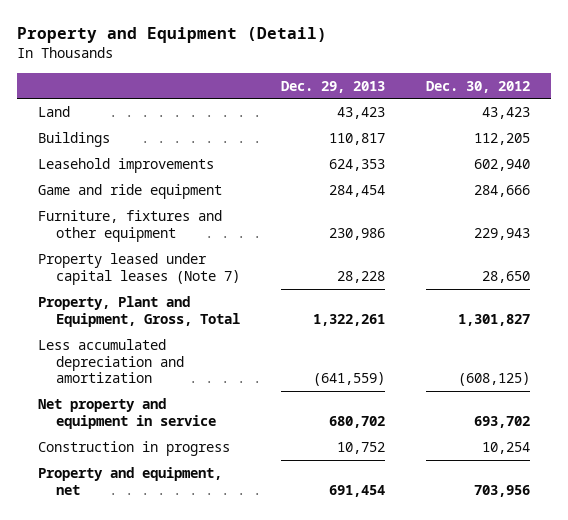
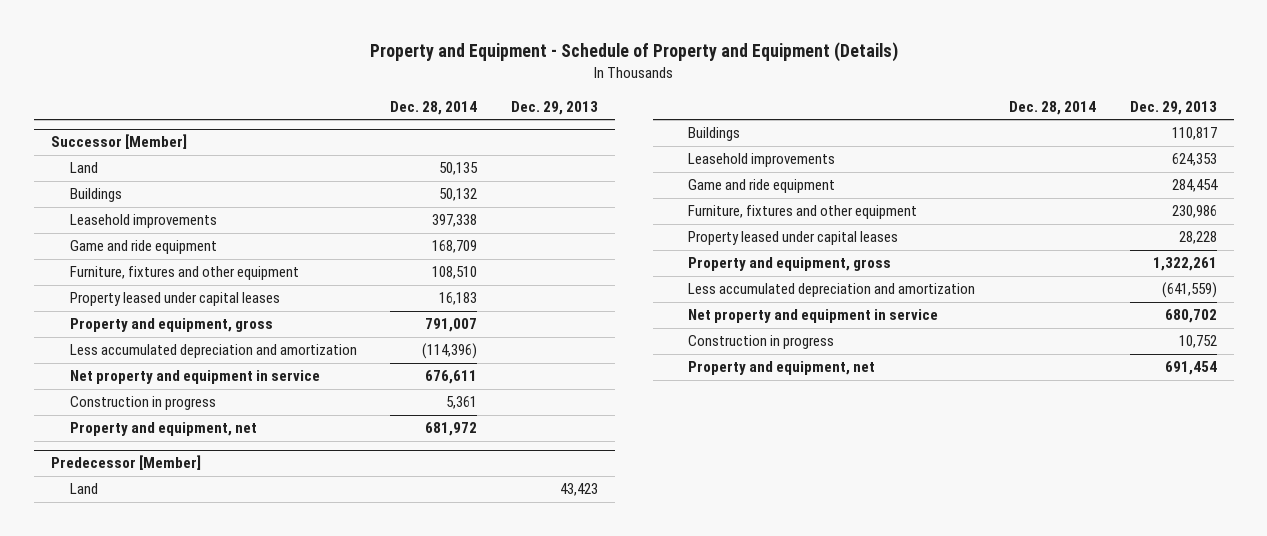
- Property and Equipment (Detail)
+ Property and Equipment - Schedule of Property and Equipment (Details)
- | Dec. 29, 2013 | Dec. 30, 2012
+ | Dec. 28, 2014 | Dec. 29, 2013
+ Successor [Member]
+ Land | 50,135 |
+ Buildings | 50,132 |
+ Leasehold improvements | 397,338 |
+ Game and ride equipment | 168,709 |
+ Furniture, fixtures and other equipment | 108,510 |
+ Property leased under capital leases | 16,183 |
+ Property and equipment, gross | 791,007 |
+ Less accumulated depreciation and amortization | (114,396) |
+ Net property and equipment in service | 676,611 |
+ Construction in progress | 5,361 |
+ Property and equipment, net | 681,972 |
+ Predecessor [Member]
- Property leased under capital leases (Note 7) | 28,228 | 28,650
- Property, Plant and Equipment, Gross, Total | 1,322,261 | 1,301,827
+ Property leased under capital leases | | 28,228
+ Property and equipment, gross | | 1,322,261

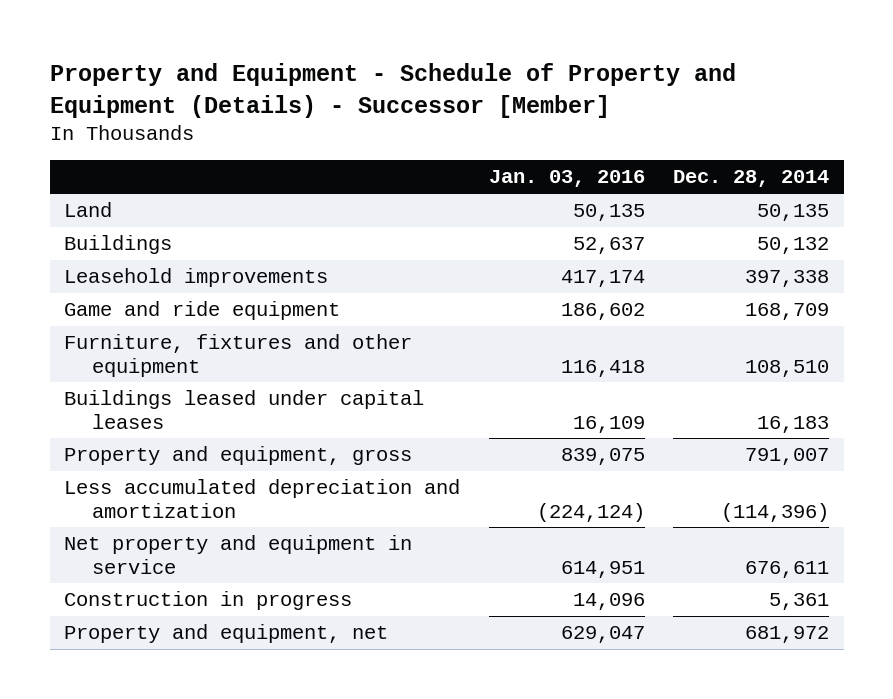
- Property and Equipment - Schedule of Property and Equipment (Details)
+ Property and Equipment - Schedule of Property and Equipment (Details) - Successor [Member]
- | Dec. 28, 2014 | Dec. 29, 2013
+ | Jan. 03, 2016 | Dec. 28, 2014
- Successor [Member]
- Property leased under capital leases | 16,183 |
+ Buildings leased under capital leases | 16,109 | 16,183
- Predecessor [Member]
- Land | | 43,423
- Buildings | | 110,817
- Leasehold improvements | | 624,353
- Game and ride equipment | | 284,454
- Furniture, fixtures and other equipment | | 230,986
- Property leased under capital leases | | 28,228
- Property and equipment, gross | | 1,322,261
- Less accumulated depreciation and amortization | | (641,559)
- Net property and equipment in service | | 680,702
- Construction in progress | | 10,752
- Property and equipment, net | | 691,454

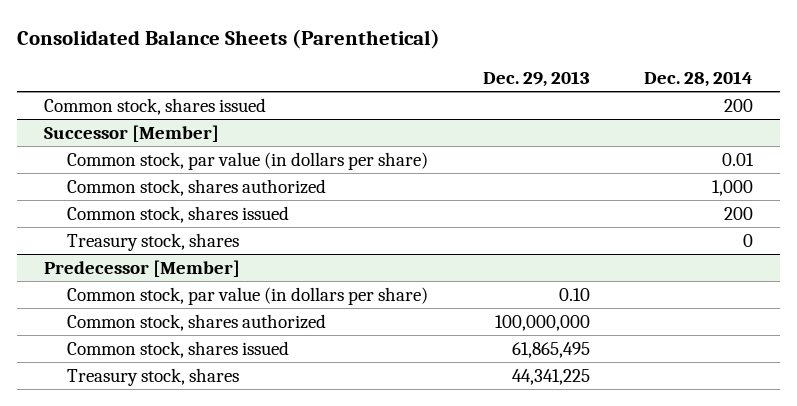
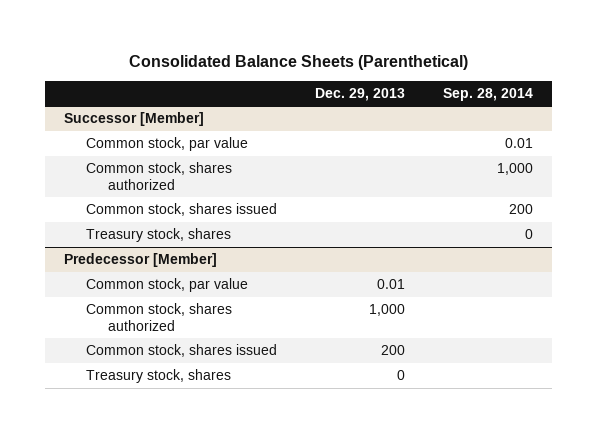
- | Dec. 29, 2013 | Dec. 28, 2014
+ | Dec. 29, 2013 | Sep. 28, 2014
- Common stock, shares issued | | 200
@ Successor [Member]
- Common stock, par value (in dollars per share) | | 0.01
+ Common stock, par value | | 0.01
@ Predecessor [Member]
- Common stock, par value (in dollars per share) | 0.10 |
- Common stock, shares authorized | 100,000,000 |
- Common stock, shares issued | 61,865,495 |
- Treasury stock, shares | 44,341,225 |
+ Common stock, par value | 0.01 |
+ Common stock, shares authorized | 1,000 |
+ Common stock, shares issued | 200 |
+ Treasury stock, shares | 0 |

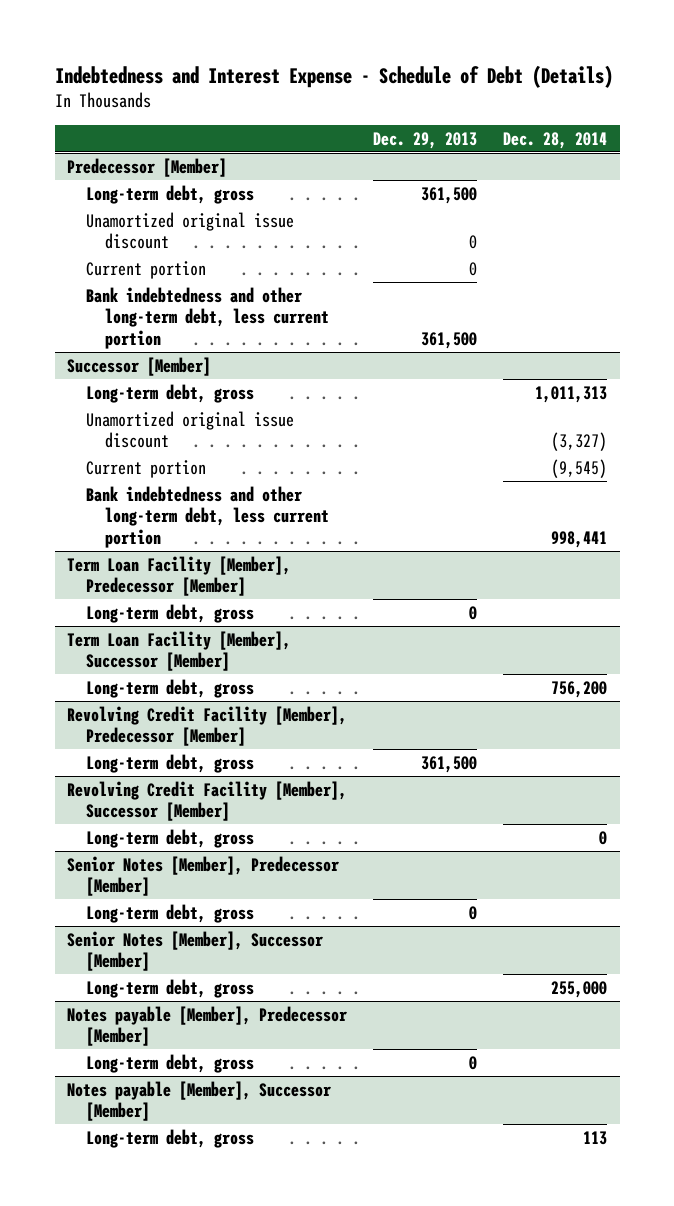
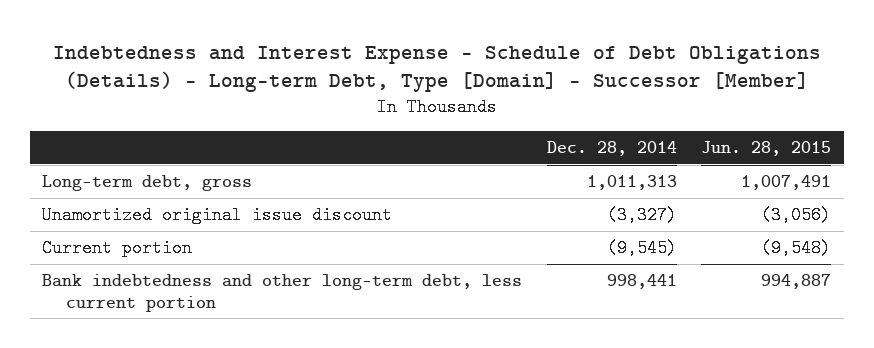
- Indebtedness and Interest Expense - Schedule of Debt (Details)
+ Indebtedness and Interest Expense - Schedule of Debt Obligations (Details) - Long-term Debt, Type [Domain] - Successor [Member]
- | Dec. 29, 2013 | Dec. 28, 2014
+ | Dec. 28, 2014 | Jun. 28, 2015
- Predecessor [Member]
- Long-term debt, gross | 361,500 |
- Unamortized original issue discount | 0 |
- Current portion | 0 |
- Bank indebtedness and other long-term debt, less current portion | 361,500 |
- Successor [Member]
- Term Loan Facility [Member], Predecessor [Member]
- Long-term debt, gross | 0 |
- Term Loan Facility [Member], Successor [Member]
- Long-term debt, gross | | 756,200
- Revolving Credit Facility [Member], Predecessor [Member]
- Long-term debt, gross | 361,500 |
- Revolving Credit Facility [Member], Successor [Member]
- Long-term debt, gross | | 0
- Senior Notes [Member], Predecessor [Member]
- Long-term debt, gross | 0 |
- Senior Notes [Member], Successor [Member]
- Long-term debt, gross | | 255,000
- Notes payable [Member], Predecessor [Member]
- Long-term debt, gross | 0 |
- Notes payable [Member], Successor [Member]
- Long-term debt, gross | | 113

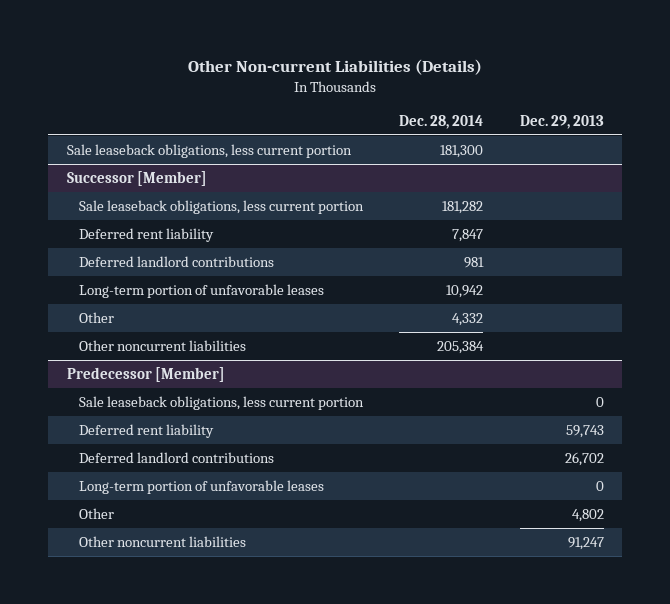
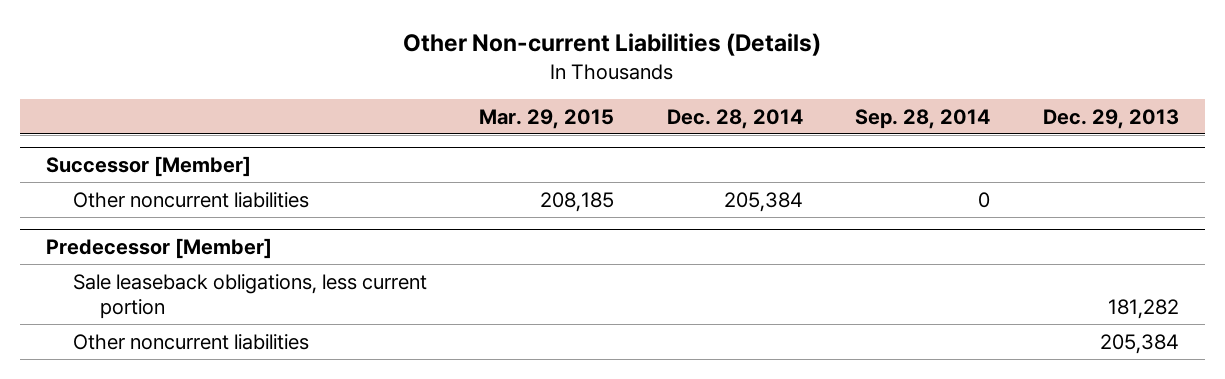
- | Dec. 28, 2014 | Dec. 29, 2013
+ | Mar. 29, 2015 | Dec. 28, 2014 | Sep. 28, 2014 | Dec. 29, 2013
- Sale leaseback obligations, less current portion | 181,300 |
@ Successor [Member]
- Sale leaseback obligations, less current portion | 181,282 |
- Deferred rent liability | 7,847 |
- Deferred landlord contributions | 981 |
- Long-term portion of unfavorable leases | 10,942 |
- Other | 4,332 |
@ Predecessor [Member]
- Sale leaseback obligations, less current portion | | 0
- Deferred rent liability | | 59,743
- Deferred landlord contributions | | 26,702
- Long-term portion of unfavorable leases | | 0
- Other | | 4,802
- Other noncurrent liabilities | | 91,247
+ Sale leaseback obligations, less current portion | | | | 181,282
+ Other noncurrent liabilities | | | | 205,384

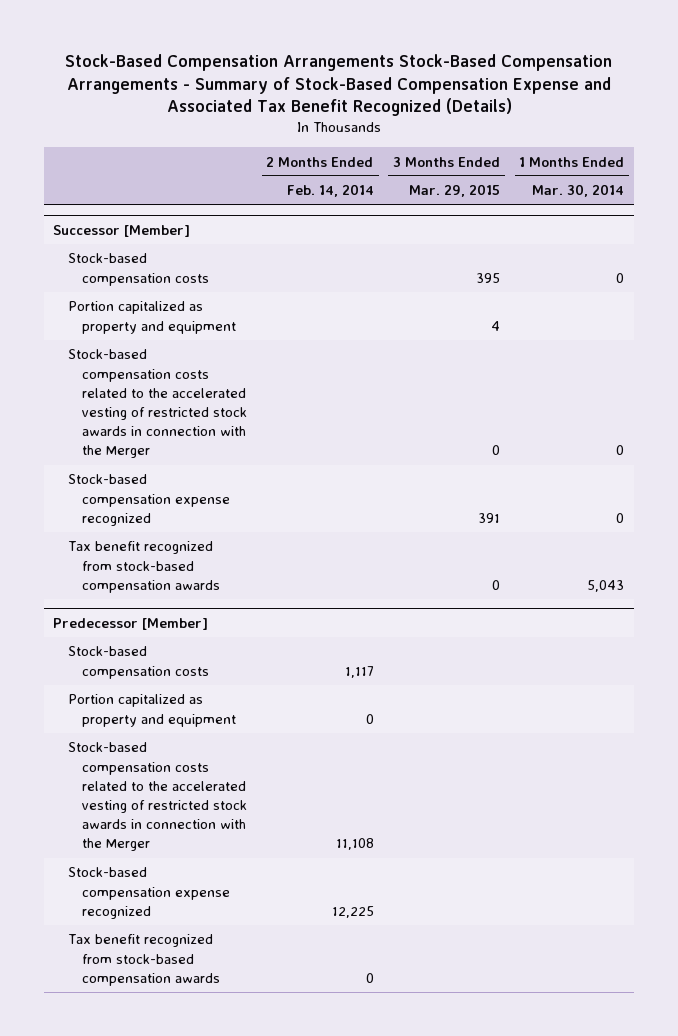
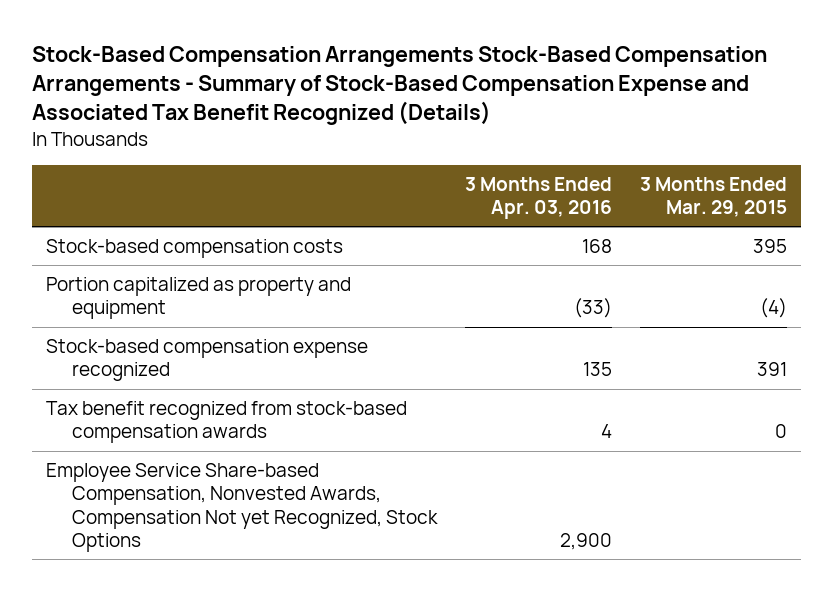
- | 2 Months Ended Feb. 14, 2014 | 3 Months Ended Mar. 29, 2015 | 1 Months Ended Mar. 30, 2014
+ | 3 Months Ended Apr. 03, 2016 | 3 Months Ended Mar. 29, 2015
- Successor [Member]
- Portion capitalized as property and equipment | | 4 |
- Stock-based compensation costs related to the accelerated vesting of restricted stock awards in connection with the Merger | | 0 | 0
+ Portion capitalized as property and equipment | (33) | (4)
- Predecessor [Member]
- Stock-based compensation costs | 1,117 | |
- Portion capitalized as property and equipment | 0 | |
- Stock-based compensation costs related to the accelerated vesting of restricted stock awards in connection with the Merger | 11,108 | |
- Stock-based compensation expense recognized | 12,225 | |
- Tax benefit recognized from stock-based compensation awards | 0 | |
+ Employee Service Share-based Compensation, Nonvested Awards, Compensation Not yet Recognized, Stock Options | 2,900 |

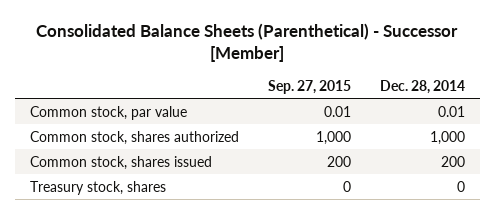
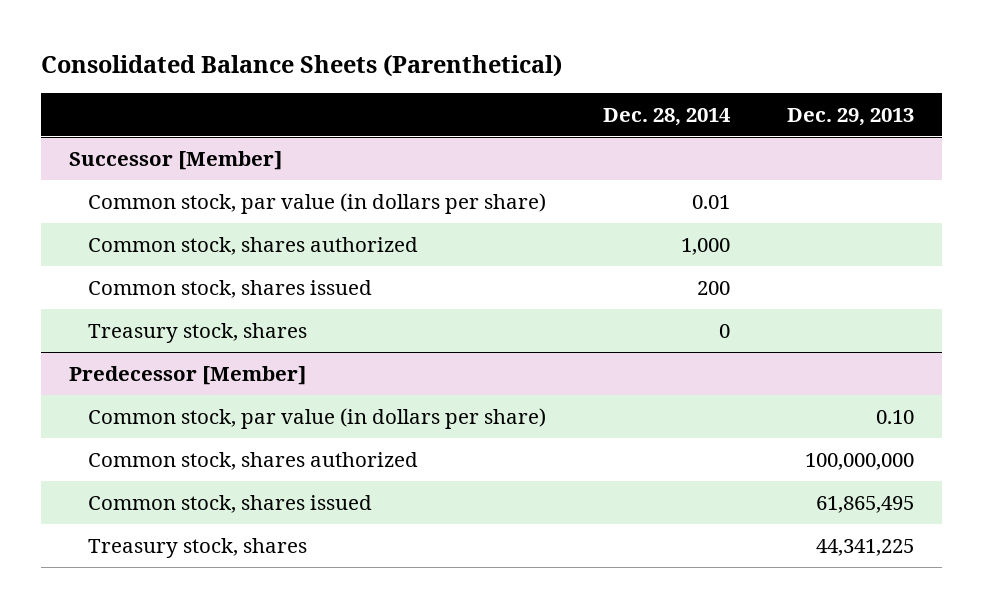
- Consolidated Balance Sheets (Parenthetical) - Successor [Member]
+ Consolidated Balance Sheets (Parenthetical)
- | Sep. 27, 2015 | Dec. 28, 2014
+ | Dec. 28, 2014 | Dec. 29, 2013
- Common stock, par value | 0.01 | 0.01
+ Successor [Member]
+ Common stock, par value (in dollars per share) | 0.01 |
+ Predecessor [Member]
+ Common stock, par value (in dollars per share) | | 0.10
+ Common stock, shares authorized | | 100,000,000
+ Common stock, shares issued | | 61,865,495
+ Treasury stock, shares | | 44,341,225

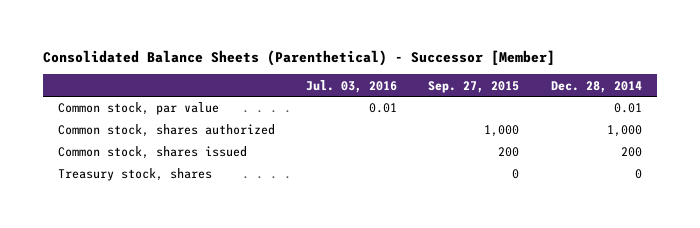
- Consolidated Balance Sheets (Parenthetical)
+ Consolidated Balance Sheets (Parenthetical) - Successor [Member]
- | Dec. 28, 2014 | Dec. 29, 2013
+ | Jul. 03, 2016 | Sep. 27, 2015 | Dec. 28, 2014
- Successor [Member]
- Common stock, par value (in dollars per share) | 0.01 |
+ Common stock, par value | 0.01 | | 0.01
- Predecessor [Member]
- Common stock, par value (in dollars per share) | | 0.10
- Common stock, shares authorized | | 100,000,000
- Common stock, shares issued | | 61,865,495
- Treasury stock, shares | | 44,341,225

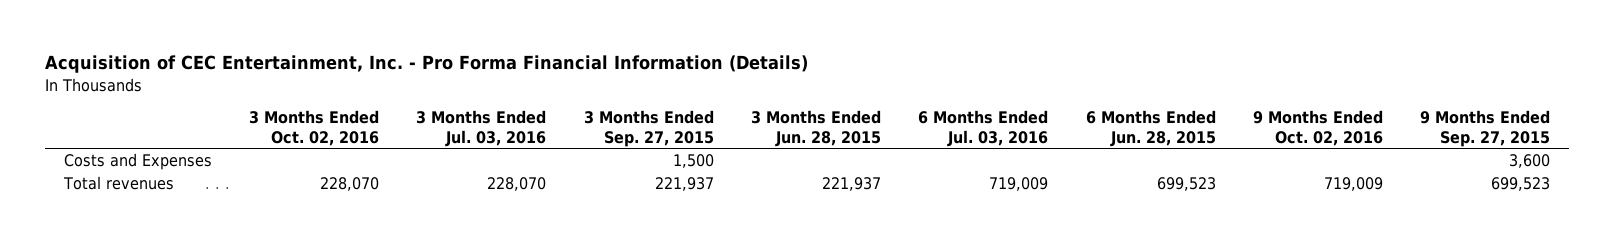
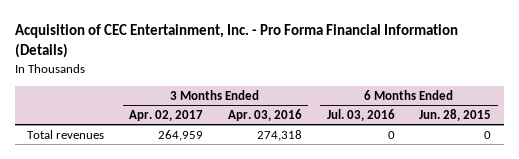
- | 3 Months Ended Oct. 02, 2016 | 3 Months Ended Jul. 03, 2016 | 3 Months Ended Sep. 27, 2015 | 3 Months Ended Jun. 28, 2015 | 6 Months Ended Jul. 03, 2016 | 6 Months Ended Jun. 28, 2015 | 9 Months Ended Oct. 02, 2016 | 9 Months Ended Sep. 27, 2015
+ | 3 Months Ended Apr. 02, 2017 | 3 Months Ended Apr. 03, 2016 | 6 Months Ended Jul. 03, 2016 | 6 Months Ended Jun. 28, 2015
- Costs and Expenses | | | 1,500 | | | | | 3,600
- Total revenues | 228,070 | 228,070 | 221,937 | 221,937 | 719,009 | 699,523 | 719,009 | 699,523
+ Total revenues | 264,959 | 274,318 | 0 | 0

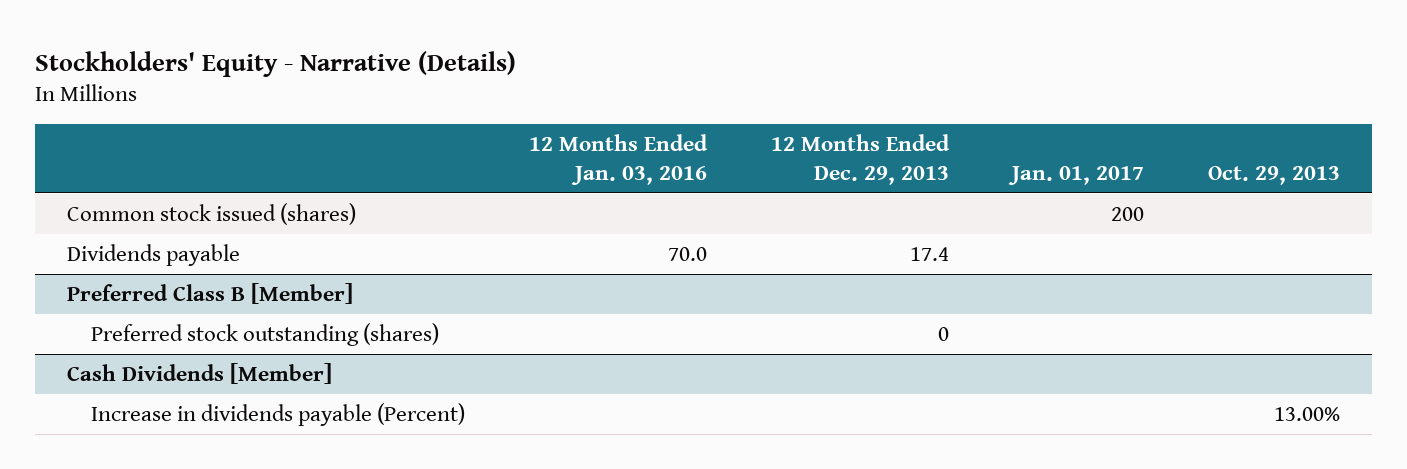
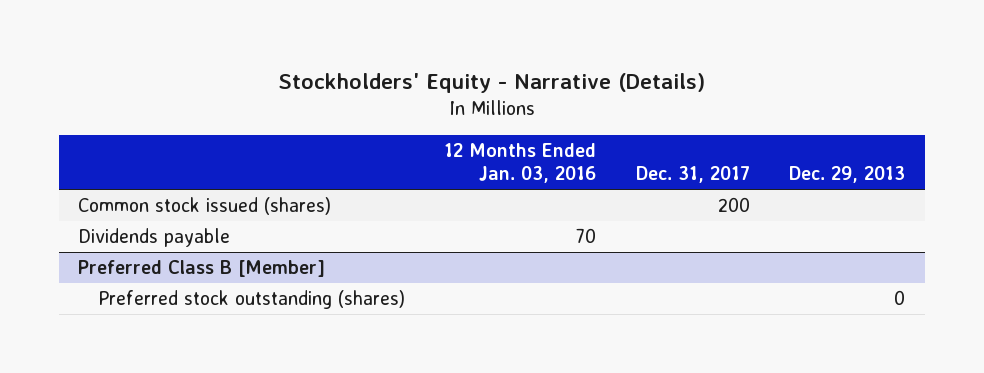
- | 12 Months Ended Jan. 03, 2016 | 12 Months Ended Dec. 29, 2013 | Jan. 01, 2017 | Oct. 29, 2013
+ | 12 Months Ended Jan. 03, 2016 | Dec. 31, 2017 | Dec. 29, 2013
- Dividends payable | 70.0 | 17.4 | |
+ Dividends payable | 70 | |
- Cash Dividends [Member]
- Increase in dividends payable (Percent) | | | | 13.00%

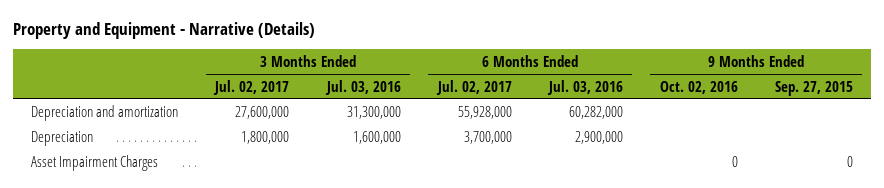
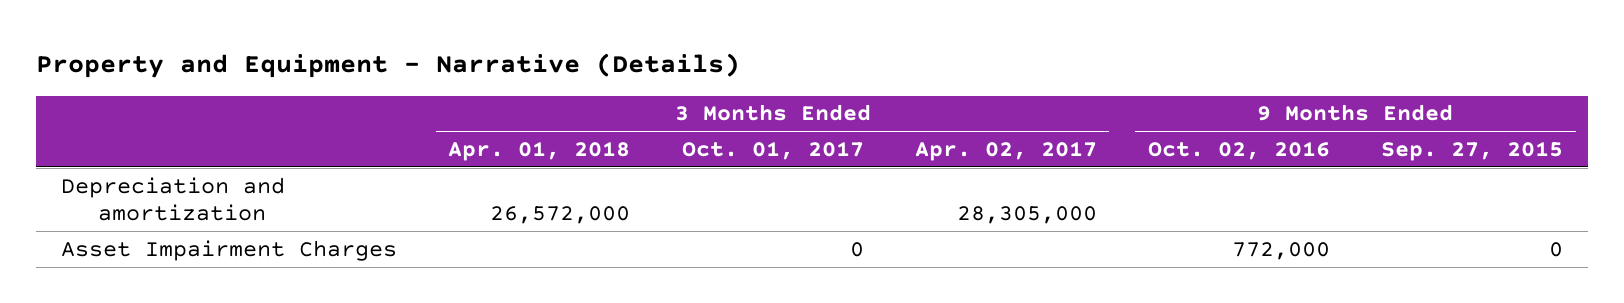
- | 3 Months Ended Jul. 02, 2017 | 3 Months Ended Jul. 03, 2016 | 6 Months Ended Jul. 02, 2017 | 6 Months Ended Jul. 03, 2016 | 9 Months Ended Oct. 02, 2016 | 9 Months Ended Sep. 27, 2015
+ | 3 Months Ended Apr. 01, 2018 | 3 Months Ended Oct. 01, 2017 | 3 Months Ended Apr. 02, 2017 | 9 Months Ended Oct. 02, 2016 | 9 Months Ended Sep. 27, 2015
- Depreciation | 1,800,000 | 1,600,000 | 3,700,000 | 2,900,000 | |
- Asset Impairment Charges | | | | | 0 | 0
+ Asset Impairment Charges | | 0 | | 772,000 | 0

